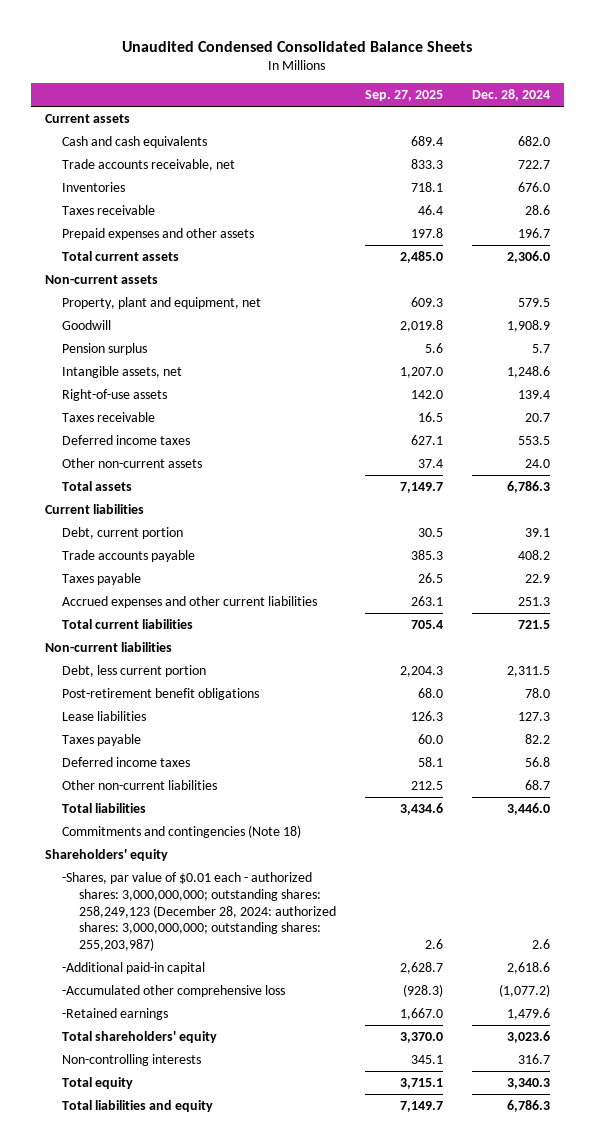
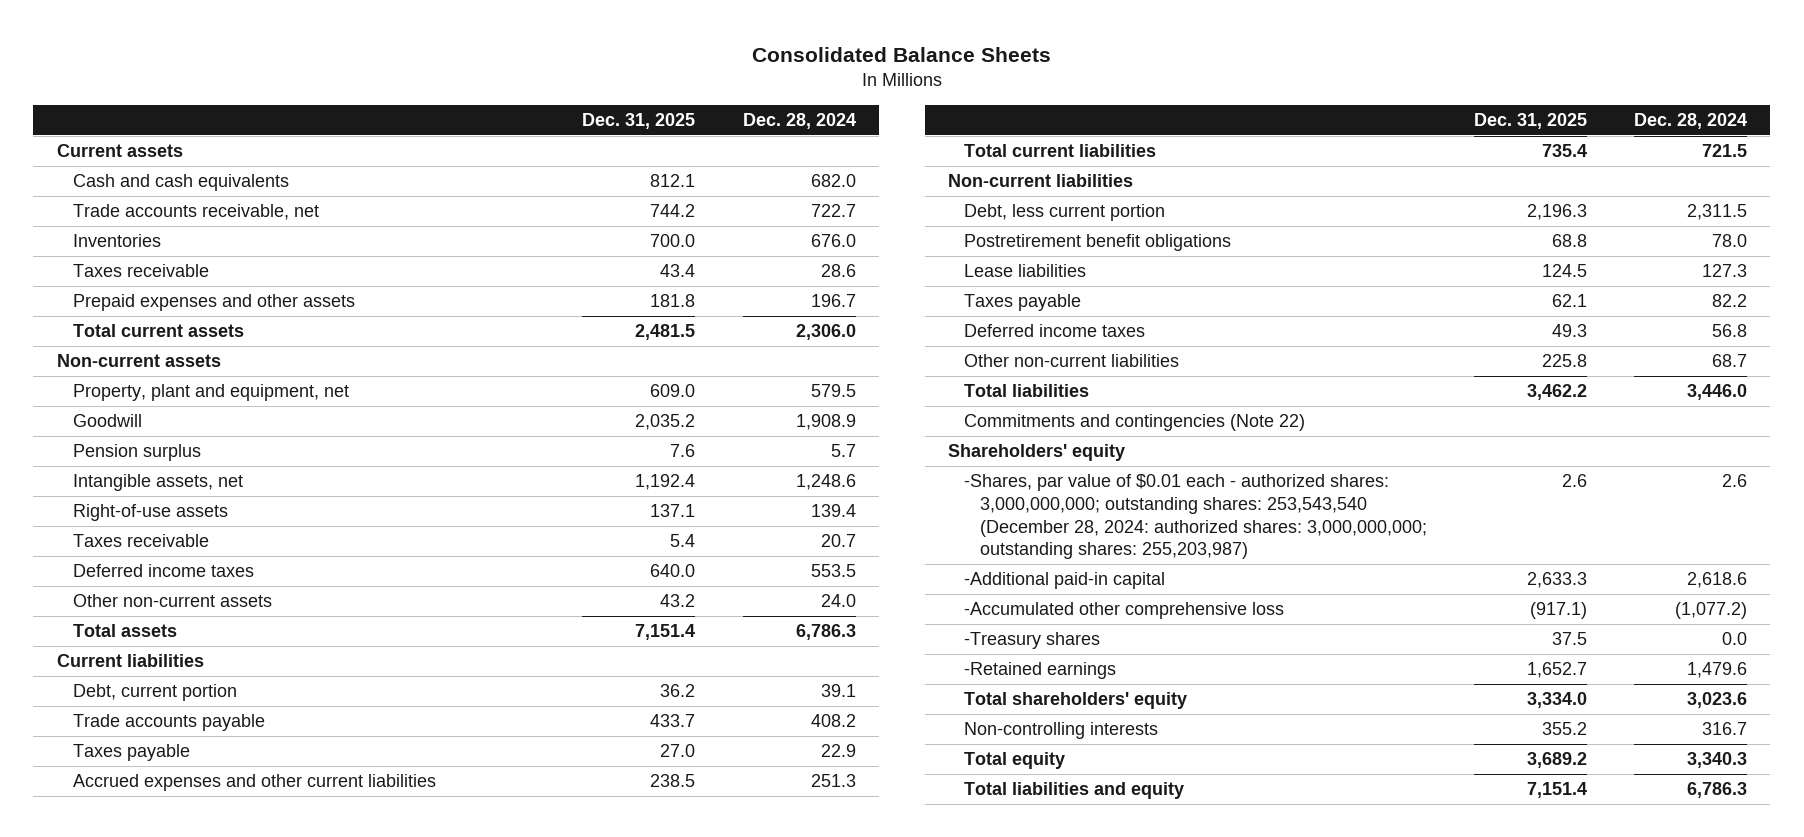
- Unaudited Condensed Consolidated Balance Sheets
+ Consolidated Balance Sheets
- | Sep. 27, 2025 | Dec. 28, 2024
+ | Dec. 31, 2025 | Dec. 28, 2024
- Post-retirement benefit obligations | 68.0 | 78.0
+ Postretirement benefit obligations | 68.8 | 78.0
- Commitments and contingencies (Note 18)
+ Commitments and contingencies (Note 22)
- -Shares, par value of $0.01 each - authorized shares: 3,000,000,000; outstanding shares: 258,249,123 (December 28, 2024: authorized shares: 3,000,000,000; outstanding shares: 255,203,987) | 2.6 | 2.6
+ -Shares, par value of $0.01 each - authorized shares: 3,000,000,000; outstanding shares: 253,543,540 (December 28, 2024: authorized shares: 3,000,000,000; outstanding shares: 255,203,987) | 2.6 | 2.6
+ -Treasury shares | 37.5 | 0.0

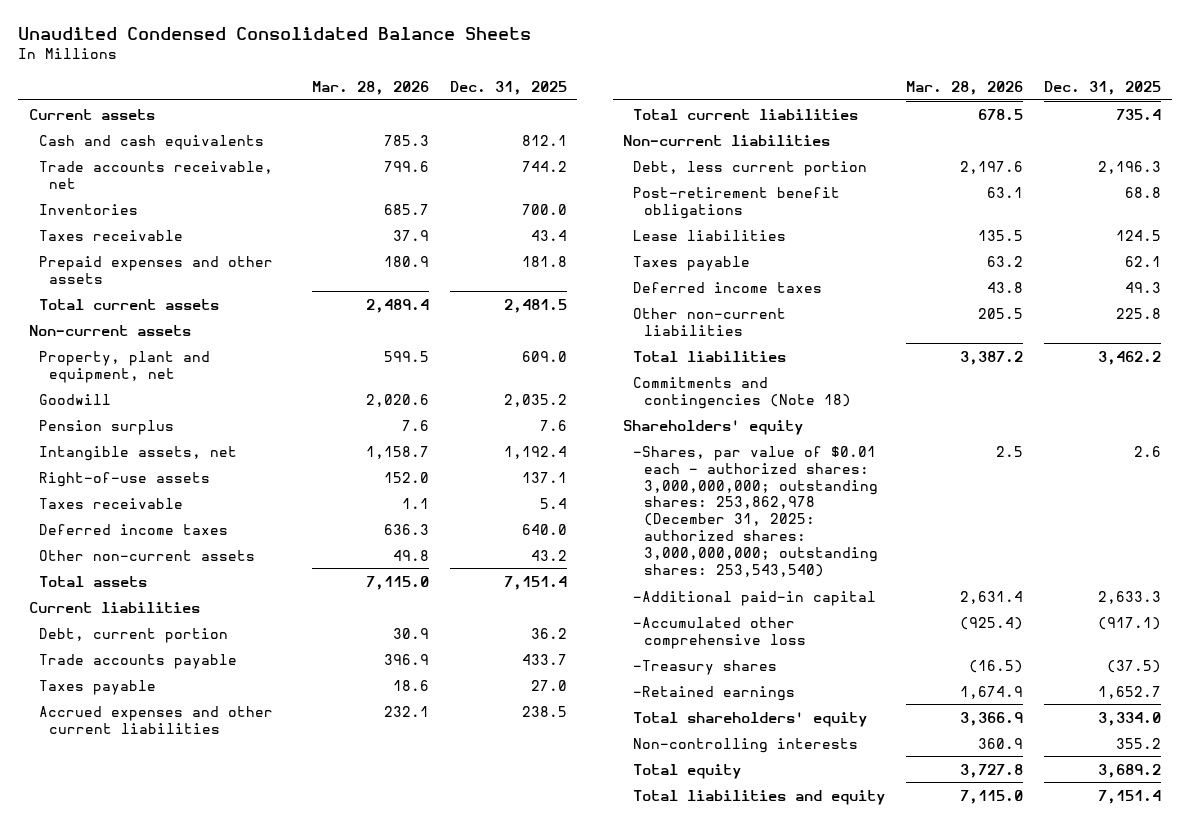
- Consolidated Balance Sheets
+ Unaudited Condensed Consolidated Balance Sheets
- | Dec. 31, 2025 | Dec. 28, 2024
+ | Mar. 28, 2026 | Dec. 31, 2025
- Postretirement benefit obligations | 68.8 | 78.0
+ Post-retirement benefit obligations | 63.1 | 68.8
- Commitments and contingencies (Note 22)
+ Commitments and contingencies (Note 18)
- -Shares, par value of $0.01 each - authorized shares: 3,000,000,000; outstanding shares: 253,543,540 (December 28, 2024: authorized shares: 3,000,000,000; outstanding shares: 255,203,987) | 2.6 | 2.6
+ -Shares, par value of $0.01 each - authorized shares: 3,000,000,000; outstanding shares: 253,862,978 (December 31, 2025: authorized shares: 3,000,000,000; outstanding shares: 253,543,540) | 2.5 | 2.6
- -Treasury shares | 37.5 | 0.0
+ -Treasury shares | (16.5) | (37.5)

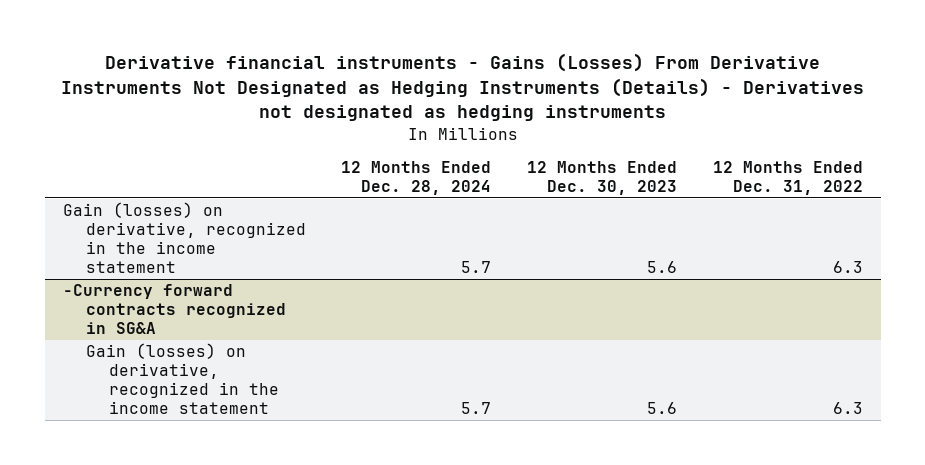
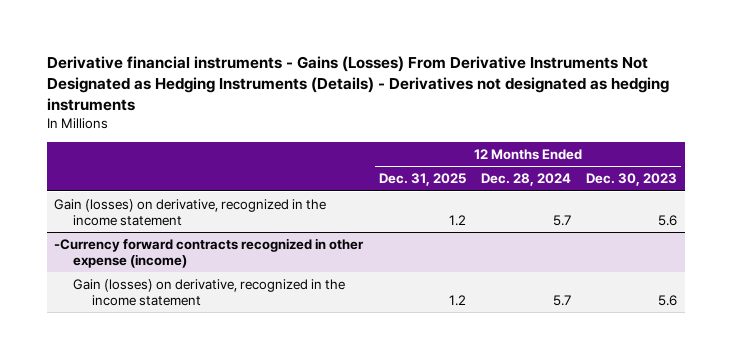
- | 12 Months Ended Dec. 28, 2024 | 12 Months Ended Dec. 30, 2023 | 12 Months Ended Dec. 31, 2022
+ | 12 Months Ended Dec. 31, 2025 | 12 Months Ended Dec. 28, 2024 | 12 Months Ended Dec. 30, 2023
- -Currency forward contracts recognized in SG&A
+ -Currency forward contracts recognized in other expense (income)

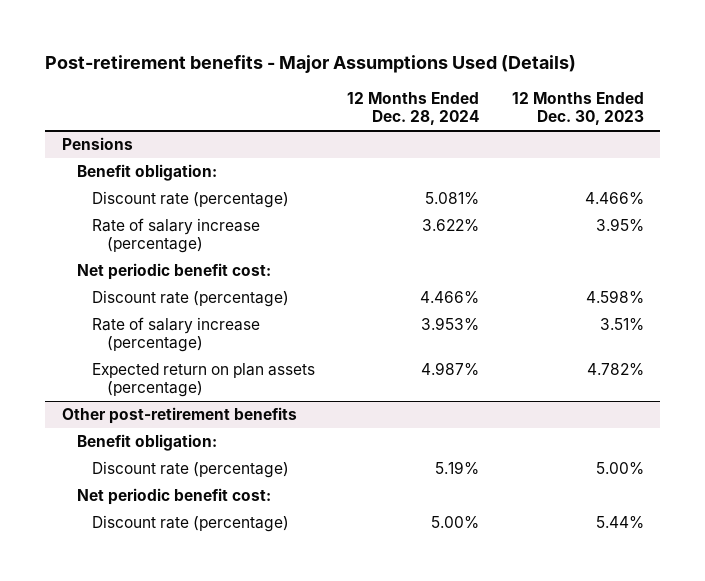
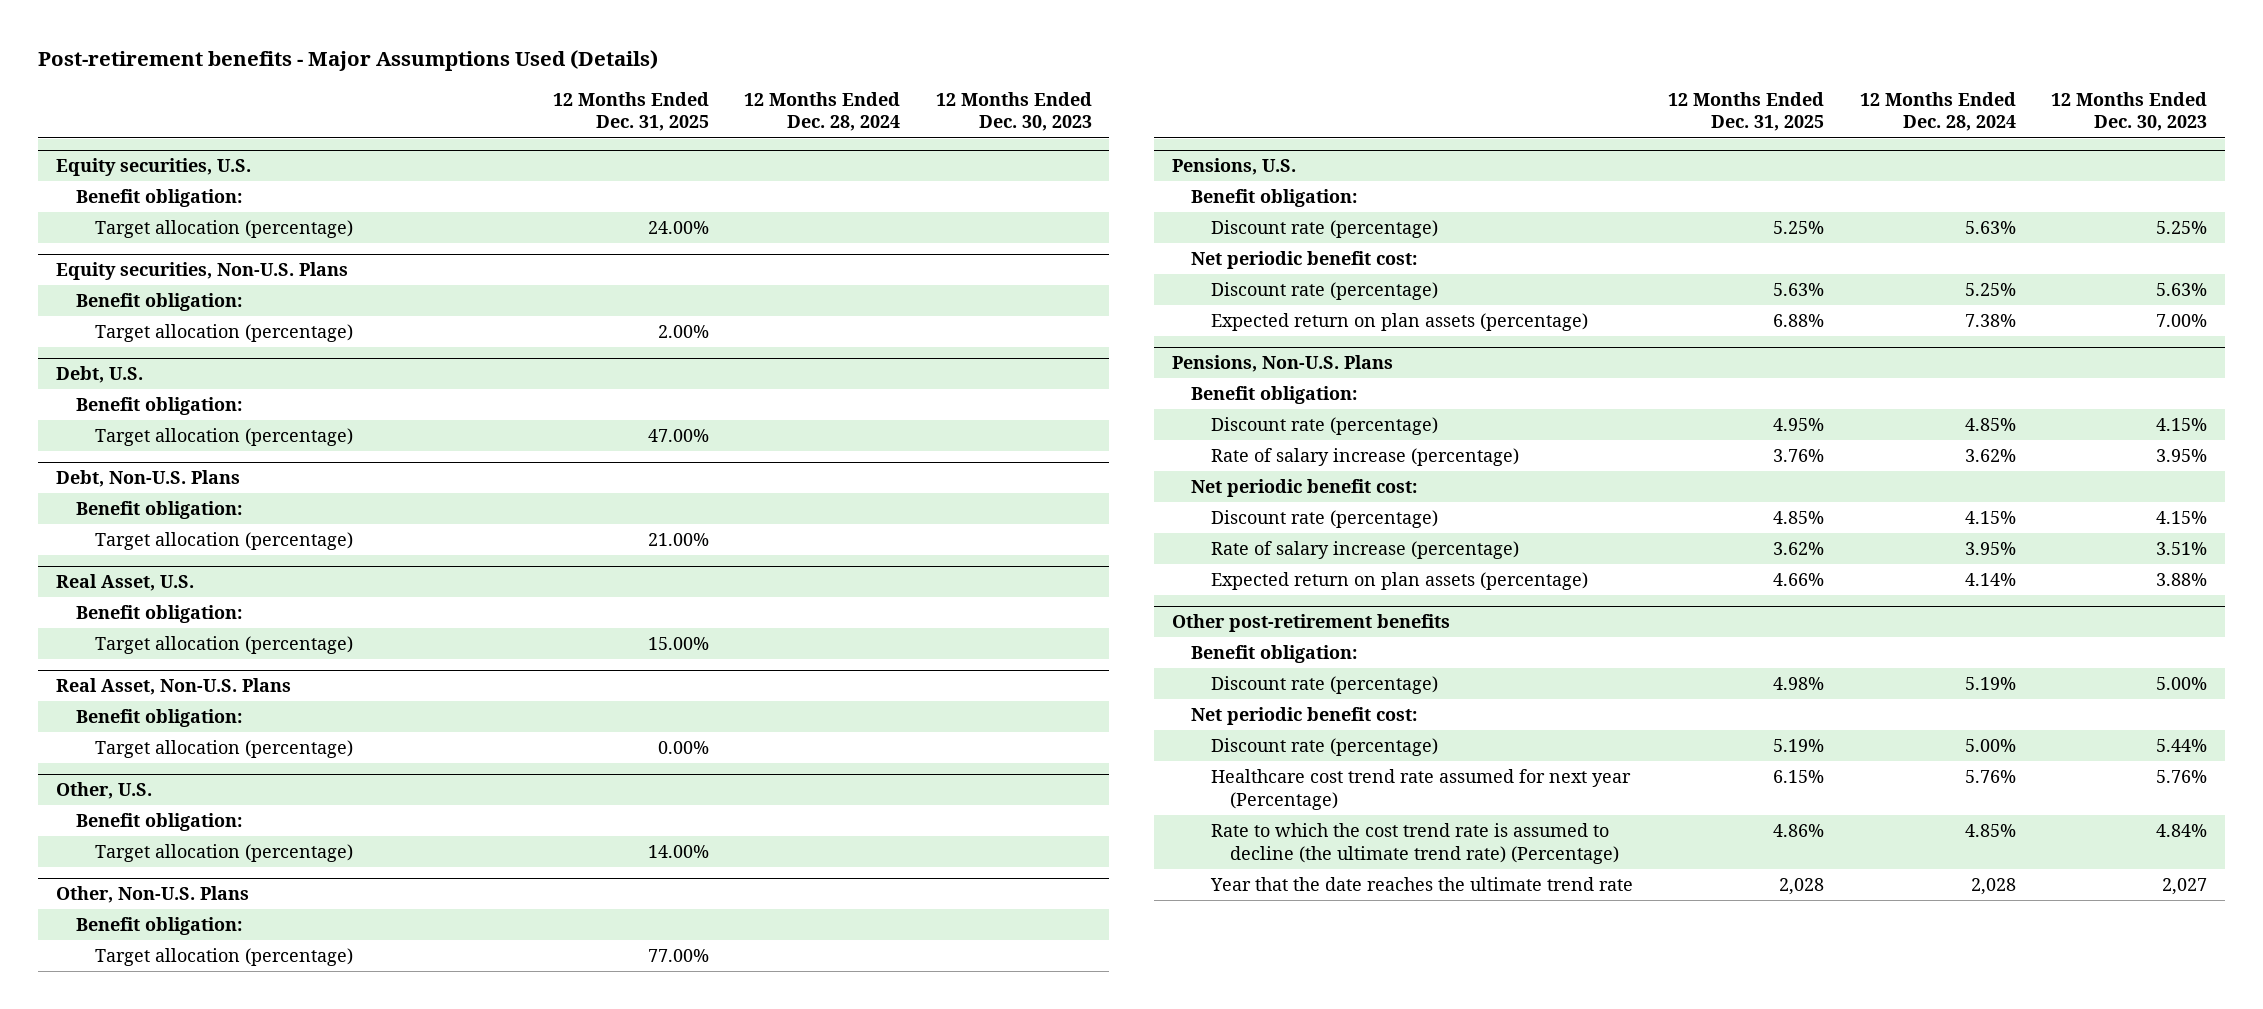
- | 12 Months Ended Dec. 28, 2024 | 12 Months Ended Dec. 30, 2023
+ | 12 Months Ended Dec. 31, 2025 | 12 Months Ended Dec. 28, 2024 | 12 Months Ended Dec. 30, 2023
- Pensions
+ Equity securities, U.S.
- Discount rate (percentage) | 5.081% | 4.466%
- Rate of salary increase (percentage) | 3.622% | 3.95%
+ Target allocation (percentage) | 24.00% | |
+ Equity securities, Non-U.S. Plans
+ Benefit obligation:
+ Target allocation (percentage) | 2.00% | |
+ Debt, U.S.
+ Benefit obligation:
+ Target allocation (percentage) | 47.00% | |
+ Debt, Non-U.S. Plans
+ Benefit obligation:
+ Target allocation (percentage) | 21.00% | |
+ Real Asset, U.S.
+ Benefit obligation:
+ Target allocation (percentage) | 15.00% | |
+ Real Asset, Non-U.S. Plans
+ Benefit obligation:
+ Target allocation (percentage) | 0.00% | |
+ Other, U.S.
+ Benefit obligation:
+ Target allocation (percentage) | 14.00% | |
+ Other, Non-U.S. Plans
+ Benefit obligation:
+ Target allocation (percentage) | 77.00% | |
+ Pensions, U.S.
+ Benefit obligation:
+ Discount rate (percentage) | 5.25% | 5.63% | 5.25%
- Discount rate (percentage) | 4.466% | 4.598%
- Rate of salary increase (percentage) | 3.953% | 3.51%
- Expected return on plan assets (percentage) | 4.987% | 4.782%
+ Discount rate (percentage) | 5.63% | 5.25% | 5.63%
+ Expected return on plan assets (percentage) | 6.88% | 7.38% | 7.00%
+ Pensions, Non-U.S. Plans
+ Benefit obligation:
+ Discount rate (percentage) | 4.95% | 4.85% | 4.15%
+ Rate of salary increase (percentage) | 3.76% | 3.62% | 3.95%
+ Net periodic benefit cost:
+ Discount rate (percentage) | 4.85% | 4.15% | 4.15%
+ Rate of salary increase (percentage) | 3.62% | 3.95% | 3.51%
+ Expected return on plan assets (percentage) | 4.66% | 4.14% | 3.88%
@ Other post-retirement benefits
+ Healthcare cost trend rate assumed for next year (Percentage) | 6.15% | 5.76% | 5.76%
+ Rate to which the cost trend rate is assumed to decline (the ultimate trend rate) (Percentage) | 4.86% | 4.85% | 4.84%
+ Year that the date reaches the ultimate trend rate | 2,028 | 2,028 | 2,027

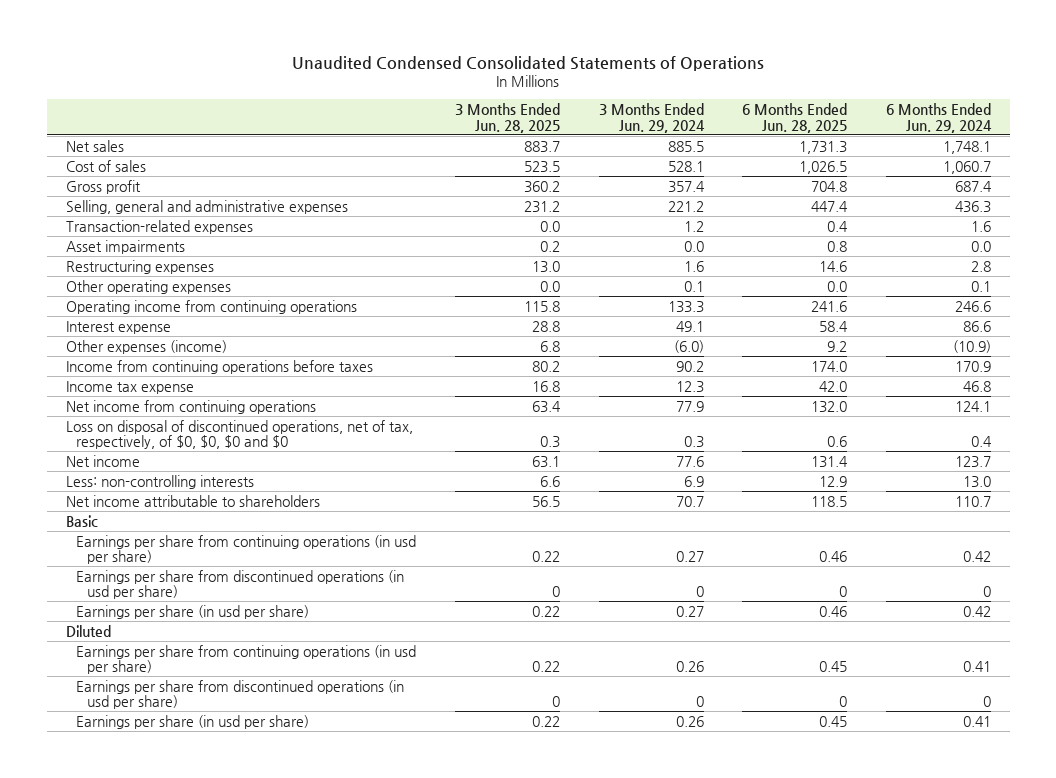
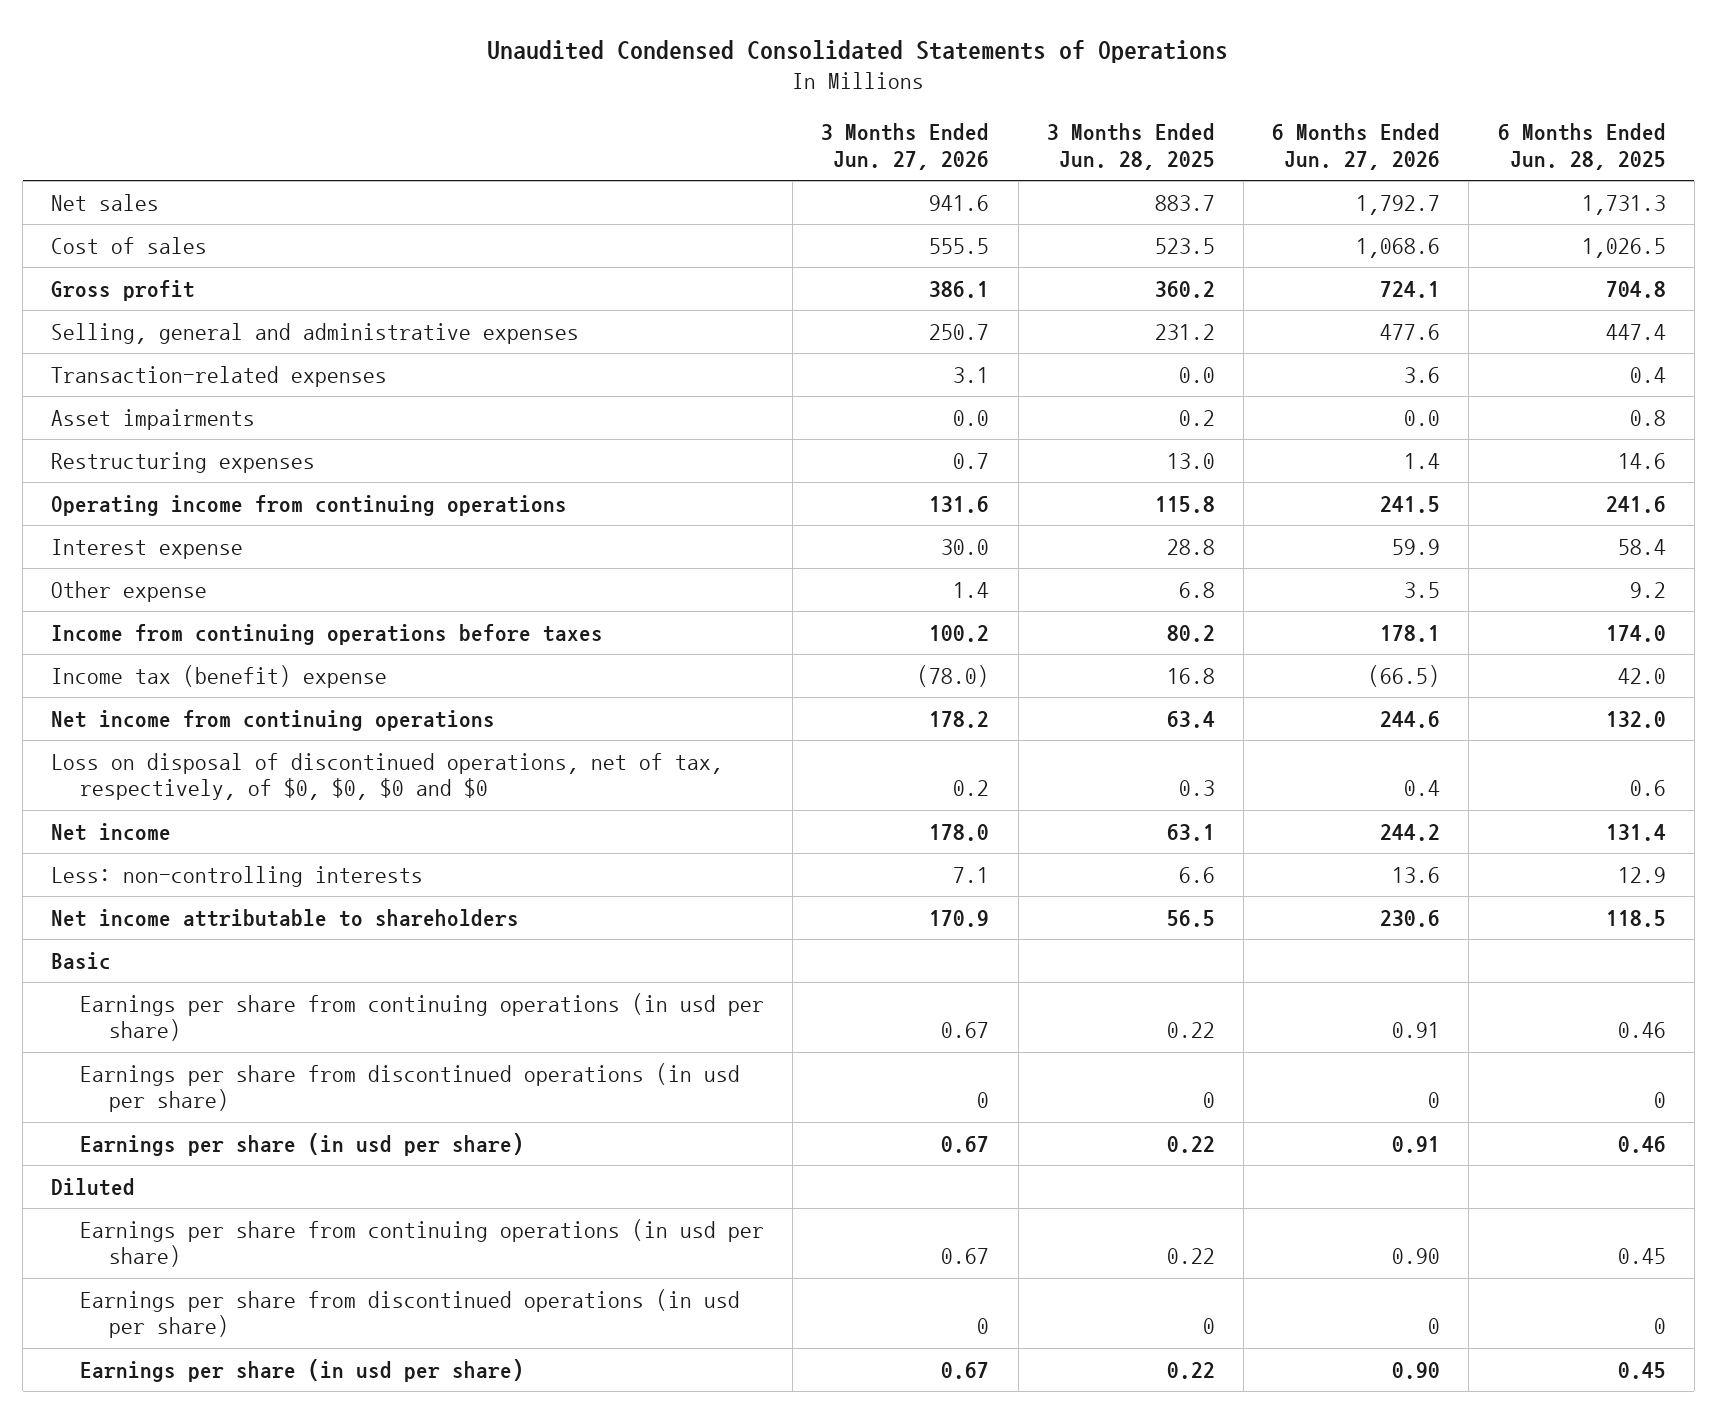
- | 3 Months Ended Jun. 28, 2025 | 3 Months Ended Jun. 29, 2024 | 6 Months Ended Jun. 28, 2025 | 6 Months Ended Jun. 29, 2024
+ | 3 Months Ended Jun. 27, 2026 | 3 Months Ended Jun. 28, 2025 | 6 Months Ended Jun. 27, 2026 | 6 Months Ended Jun. 28, 2025
- Other operating expenses | 0.0 | 0.1 | 0.0 | 0.1
- Other expenses (income) | 6.8 | (6.0) | 9.2 | (10.9)
+ Other expense | 1.4 | 6.8 | 3.5 | 9.2
- Income tax expense | 16.8 | 12.3 | 42.0 | 46.8
+ Income tax (benefit) expense | (78.0) | 16.8 | (66.5) | 42.0

